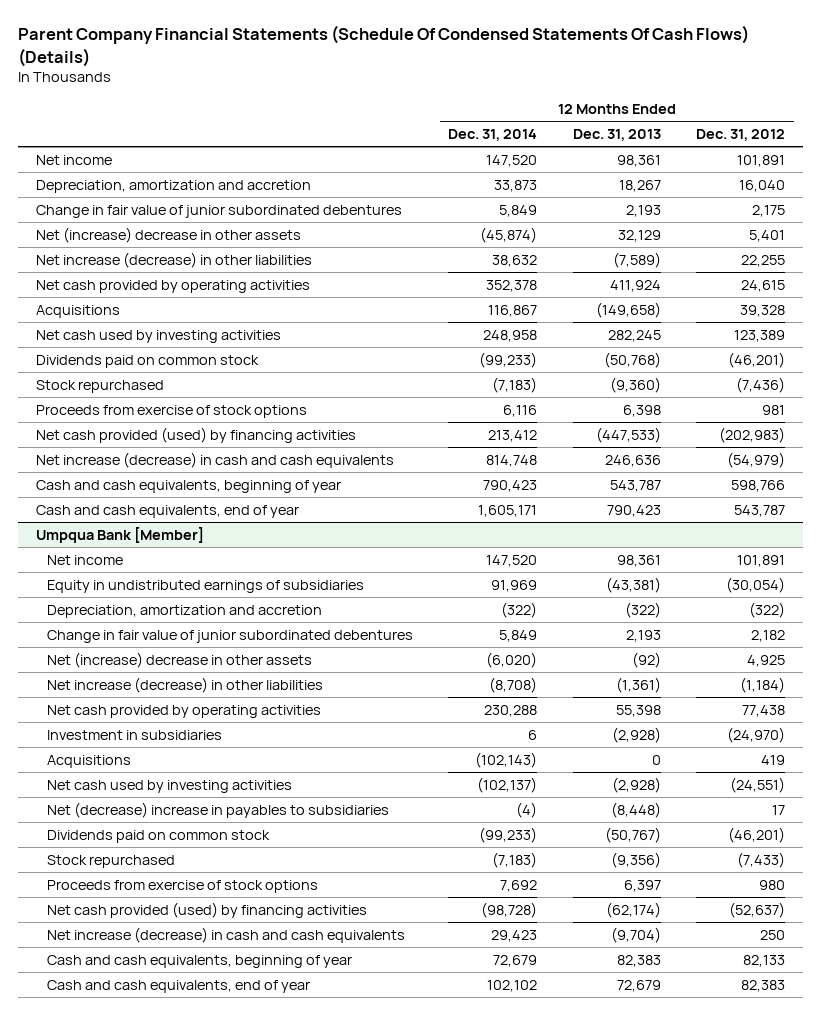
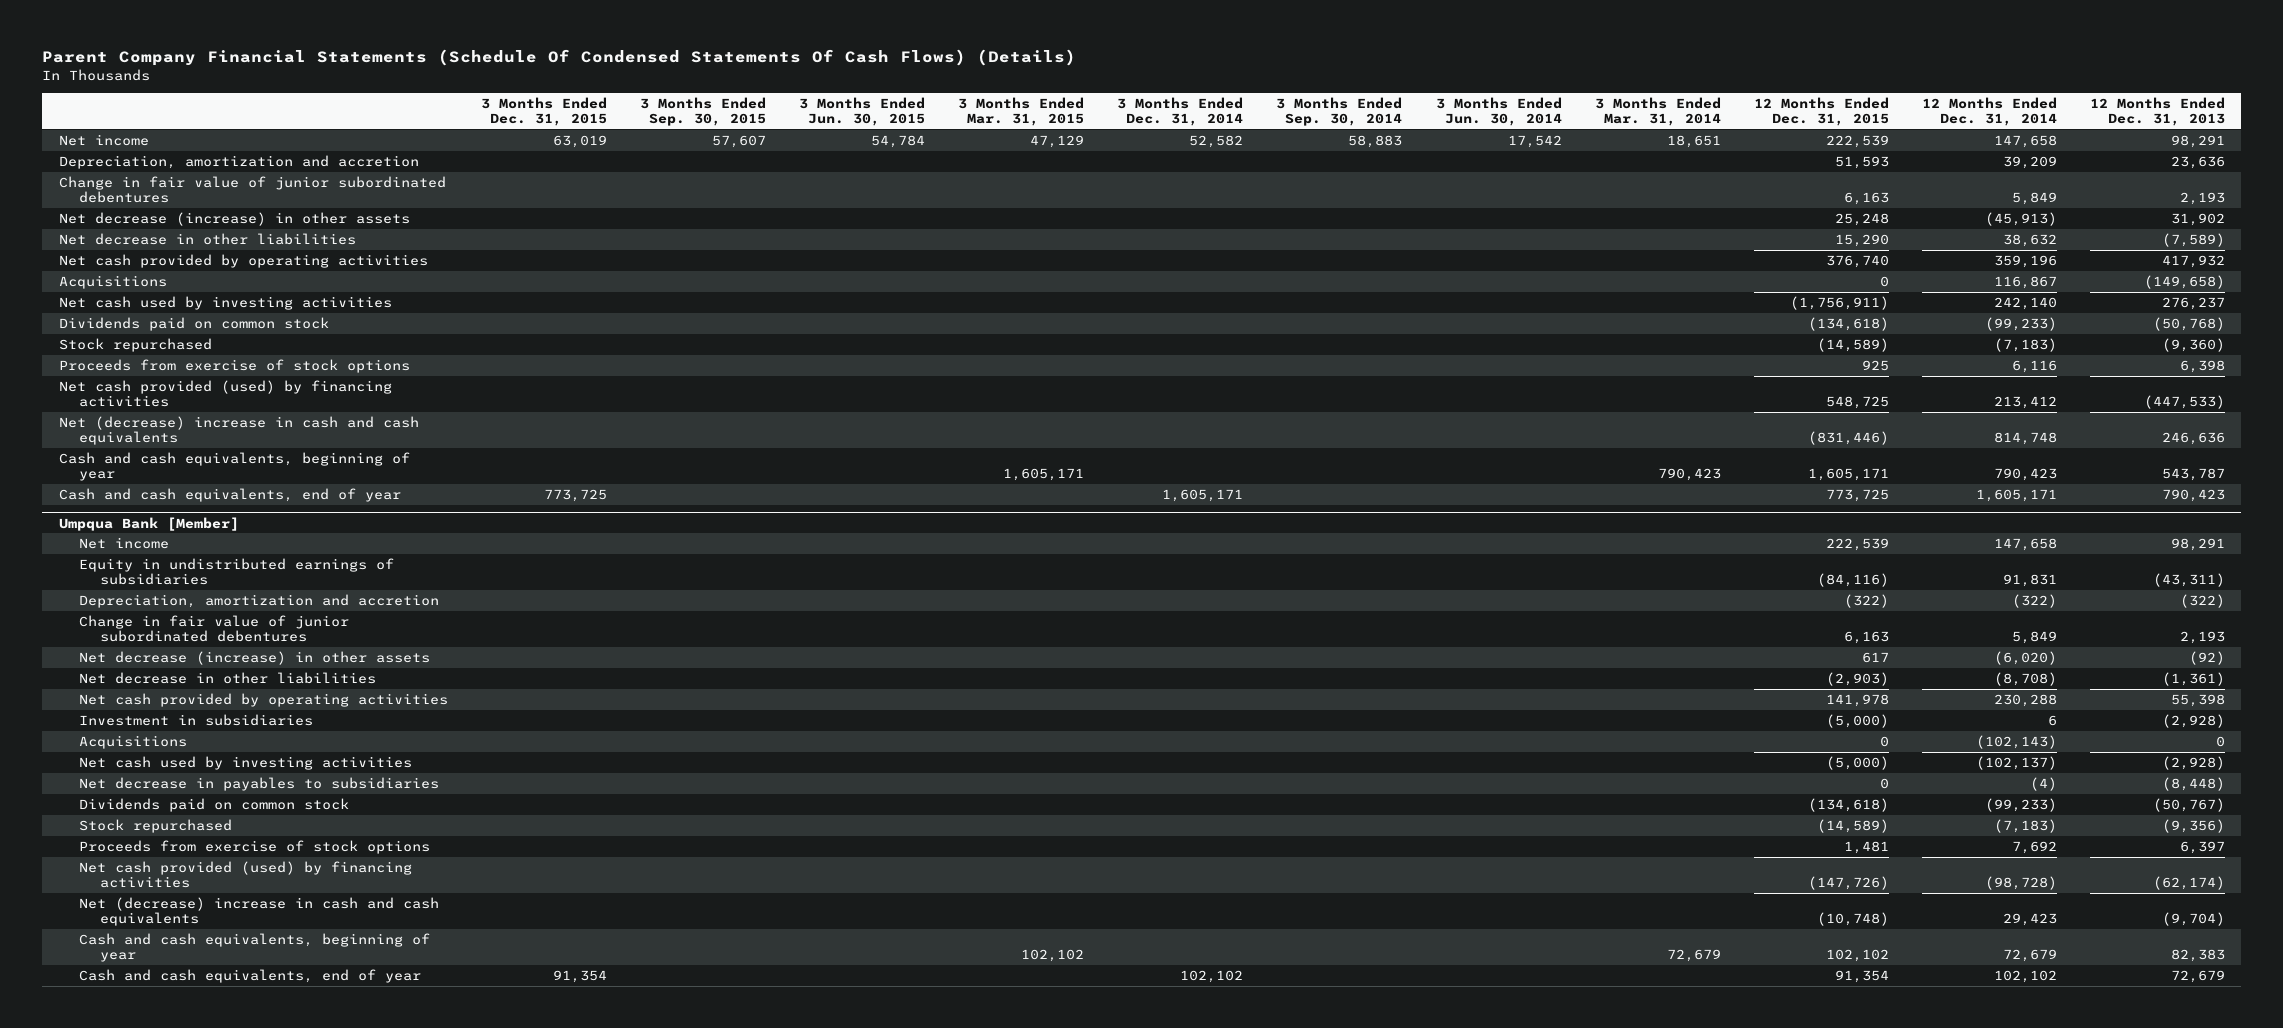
- | 12 Months Ended Dec. 31, 2014 | 12 Months Ended Dec. 31, 2013 | 12 Months Ended Dec. 31, 2012
+ | 3 Months Ended Dec. 31, 2015 | 3 Months Ended Sep. 30, 2015 | 3 Months Ended Jun. 30, 2015 | 3 Months Ended Mar. 31, 2015 | 3 Months Ended Dec. 31, 2014 | 3 Months Ended Sep. 30, 2014 | 3 Months Ended Jun. 30, 2014 | 3 Months Ended Mar. 31, 2014 | 12 Months Ended Dec. 31, 2015 | 12 Months Ended Dec. 31, 2014 | 12 Months Ended Dec. 31, 2013
- Net income | 147,520 | 98,361 | 101,891
- Depreciation, amortization and accretion | 33,873 | 18,267 | 16,040
+ Net income | 63,019 | 57,607 | 54,784 | 47,129 | 52,582 | 58,883 | 17,542 | 18,651 | 222,539 | 147,658 | 98,291
+ Depreciation, amortization and accretion | | | | | | | | | 51,593 | 39,209 | 23,636
- Net (increase) decrease in other assets | (45,874) | 32,129 | 5,401
- Net increase (decrease) in other liabilities | 38,632 | (7,589) | 22,255
- Net cash provided by operating activities | 352,378 | 411,924 | 24,615
+ Net decrease (increase) in other assets | | | | | | | | | 25,248 | (45,913) | 31,902
+ Net decrease in other liabilities | | | | | | | | | 15,290 | 38,632 | (7,589)
+ Net cash provided by operating activities | | | | | | | | | 376,740 | 359,196 | 417,932
- Net cash used by investing activities | 248,958 | 282,245 | 123,389
+ Net cash used by investing activities | | | | | | | | | (1,756,911) | 242,140 | 276,237
- Net increase (decrease) in cash and cash equivalents | 814,748 | 246,636 | (54,979)
+ Net (decrease) increase in cash and cash equivalents | | | | | | | | | (831,446) | 814,748 | 246,636
@ Umpqua Bank [Member]
- Net income | 147,520 | 98,361 | 101,891
- Equity in undistributed earnings of subsidiaries | 91,969 | (43,381) | (30,054)
+ Net income | | | | | | | | | 222,539 | 147,658 | 98,291
+ Equity in undistributed earnings of subsidiaries | | | | | | | | | (84,116) | 91,831 | (43,311)
- Net (increase) decrease in other assets | (6,020) | (92) | 4,925
- Net increase (decrease) in other liabilities | (8,708) | (1,361) | (1,184)
+ Net decrease (increase) in other assets | | | | | | | | | 617 | (6,020) | (92)
+ Net decrease in other liabilities | | | | | | | | | (2,903) | (8,708) | (1,361)
- Net (decrease) increase in payables to subsidiaries | (4) | (8,448) | 17
+ Net decrease in payables to subsidiaries | | | | | | | | | 0 | (4) | (8,448)
- Net increase (decrease) in cash and cash equivalents | 29,423 | (9,704) | 250
+ Net (decrease) increase in cash and cash equivalents | | | | | | | | | (10,748) | 29,423 | (9,704)

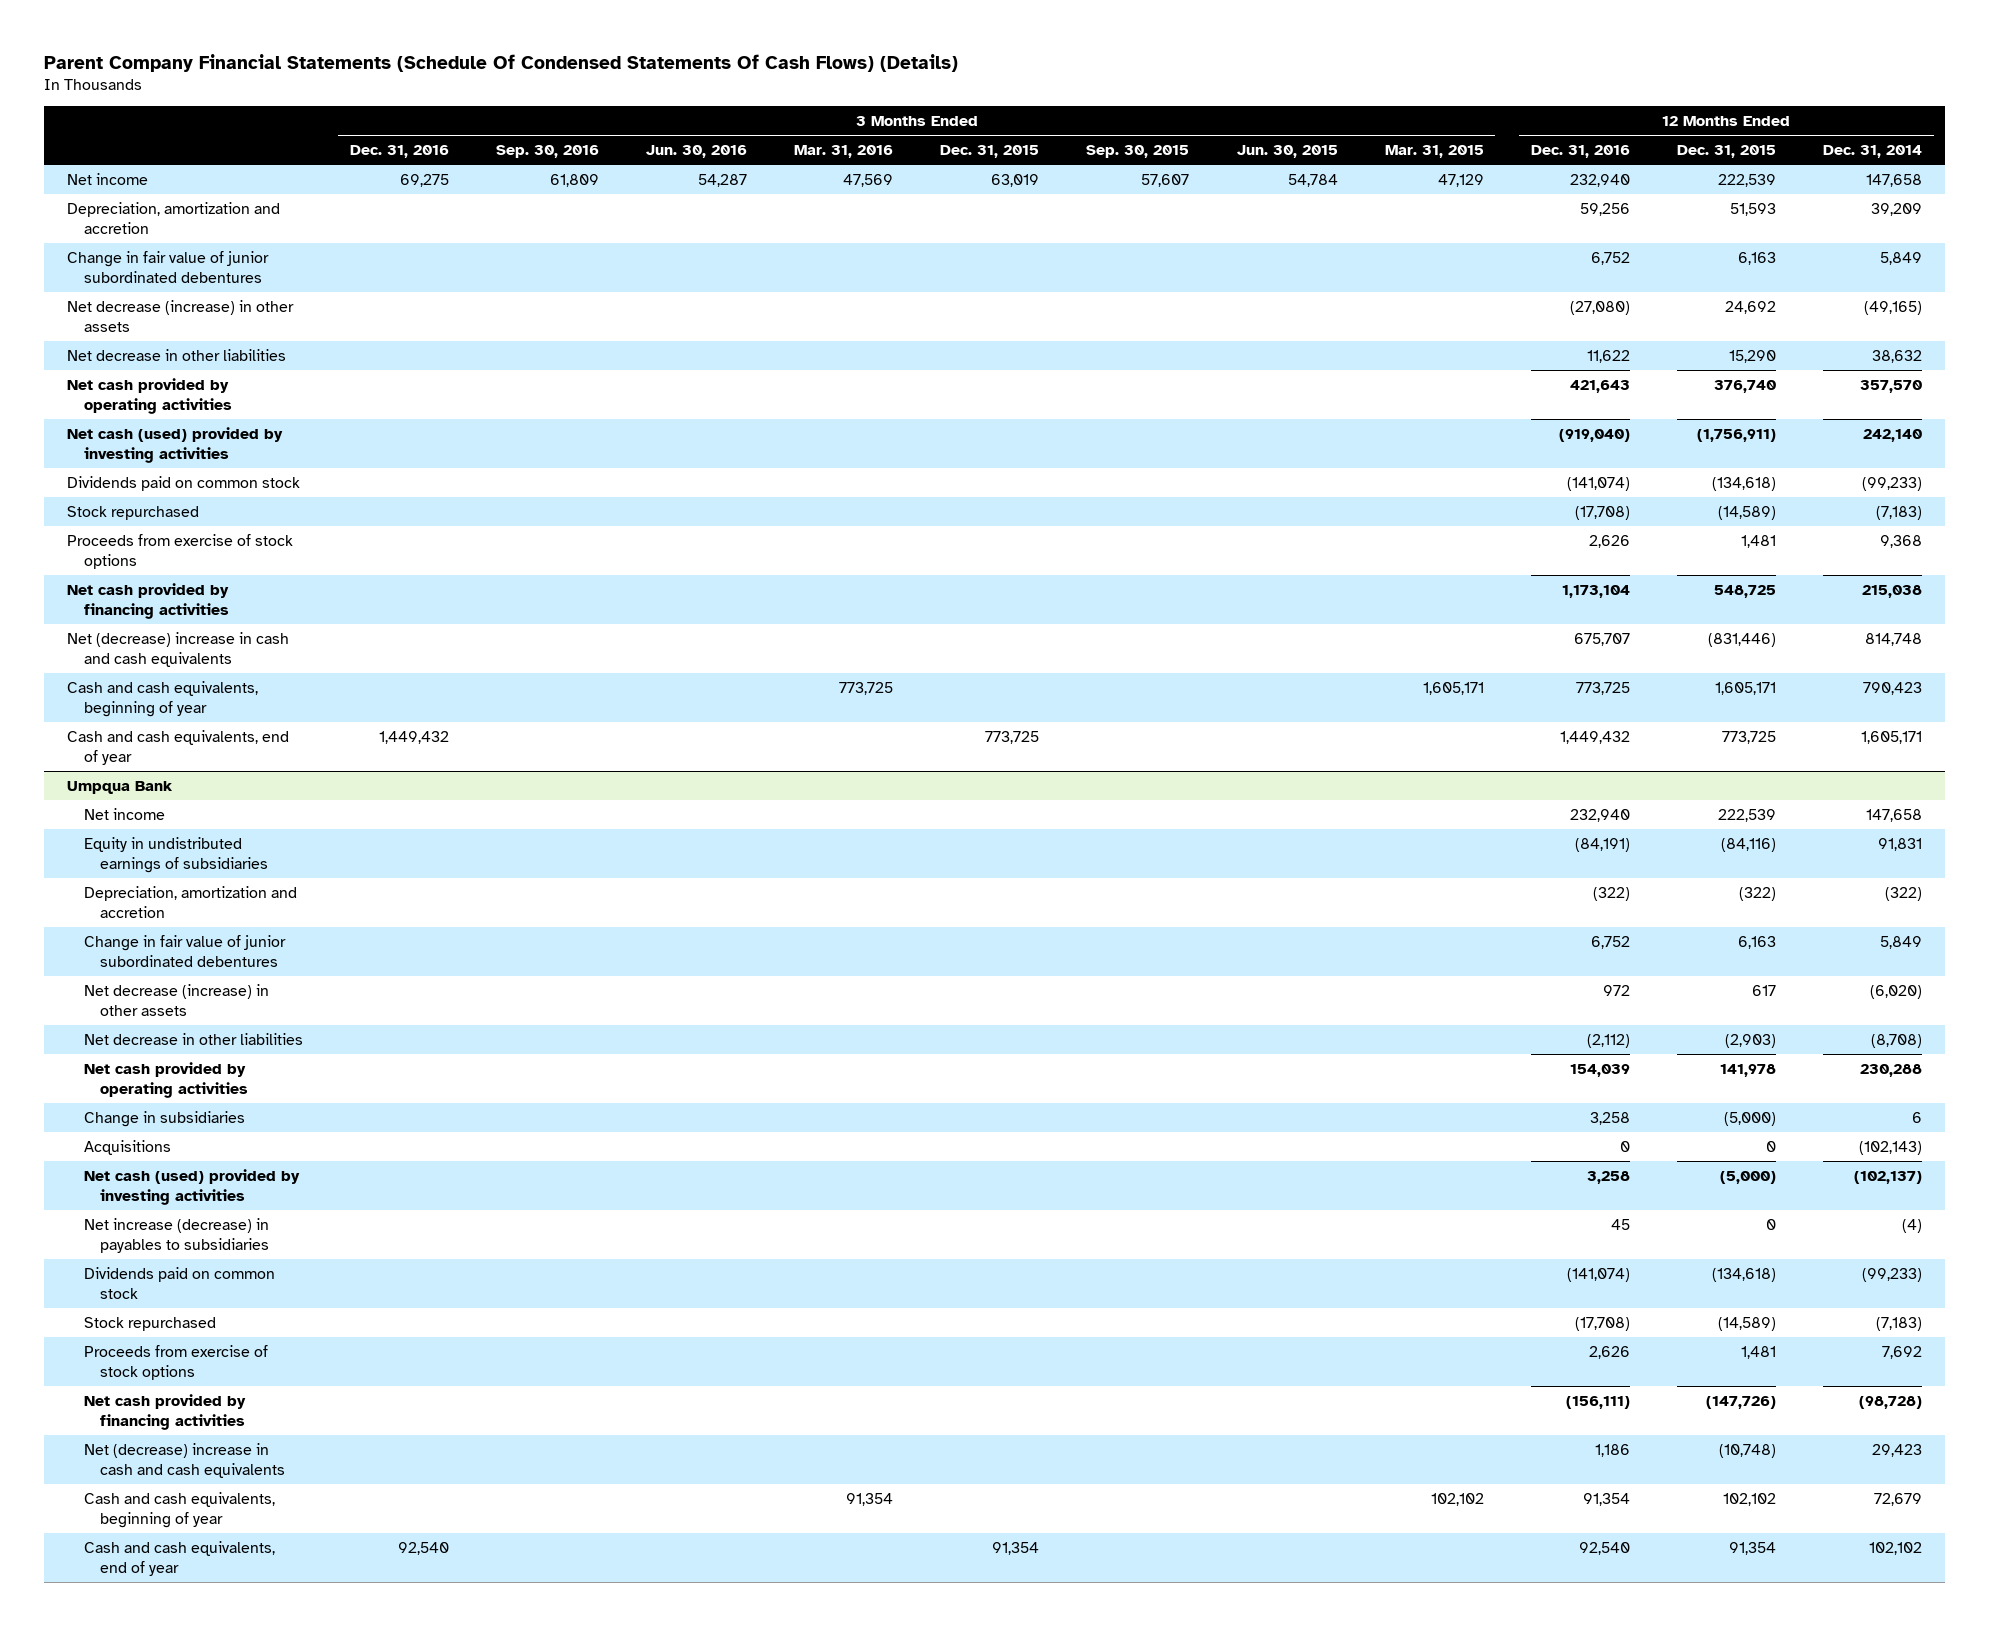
- | 3 Months Ended Dec. 31, 2015 | 3 Months Ended Sep. 30, 2015 | 3 Months Ended Jun. 30, 2015 | 3 Months Ended Mar. 31, 2015 | 3 Months Ended Dec. 31, 2014 | 3 Months Ended Sep. 30, 2014 | 3 Months Ended Jun. 30, 2014 | 3 Months Ended Mar. 31, 2014 | 12 Months Ended Dec. 31, 2015 | 12 Months Ended Dec. 31, 2014 | 12 Months Ended Dec. 31, 2013
+ | 3 Months Ended Dec. 31, 2016 | 3 Months Ended Sep. 30, 2016 | 3 Months Ended Jun. 30, 2016 | 3 Months Ended Mar. 31, 2016 | 3 Months Ended Dec. 31, 2015 | 3 Months Ended Sep. 30, 2015 | 3 Months Ended Jun. 30, 2015 | 3 Months Ended Mar. 31, 2015 | 12 Months Ended Dec. 31, 2016 | 12 Months Ended Dec. 31, 2015 | 12 Months Ended Dec. 31, 2014
- Net decrease (increase) in other assets | | | | | | | | | 25,248 | (45,913) | 31,902
+ Net decrease (increase) in other assets | | | | | | | | | (27,080) | 24,692 | (49,165)
- Net cash provided by operating activities | | | | | | | | | 376,740 | 359,196 | 417,932
- Acquisitions | | | | | | | | | 0 | 116,867 | (149,658)
- Net cash used by investing activities | | | | | | | | | (1,756,911) | 242,140 | 276,237
+ Net cash provided by operating activities | | | | | | | | | 421,643 | 376,740 | 357,570
+ Net cash (used) provided by investing activities | | | | | | | | | (919,040) | (1,756,911) | 242,140
- Proceeds from exercise of stock options | | | | | | | | | 925 | 6,116 | 6,398
- Net cash provided (used) by financing activities | | | | | | | | | 548,725 | 213,412 | (447,533)
+ Proceeds from exercise of stock options | | | | | | | | | 2,626 | 1,481 | 9,368
+ Net cash provided by financing activities | | | | | | | | | 1,173,104 | 548,725 | 215,038
- Umpqua Bank [Member]
+ Umpqua Bank
- Investment in subsidiaries | | | | | | | | | (5,000) | 6 | (2,928)
+ Change in subsidiaries | | | | | | | | | 3,258 | (5,000) | 6
- Net cash used by investing activities | | | | | | | | | (5,000) | (102,137) | (2,928)
- Net decrease in payables to subsidiaries | | | | | | | | | 0 | (4) | (8,448)
+ Net cash (used) provided by investing activities | | | | | | | | | 3,258 | (5,000) | (102,137)
+ Net increase (decrease) in payables to subsidiaries | | | | | | | | | 45 | 0 | (4)
- Net cash provided (used) by financing activities | | | | | | | | | (147,726) | (98,728) | (62,174)
+ Net cash provided by financing activities | | | | | | | | | (156,111) | (147,726) | (98,728)

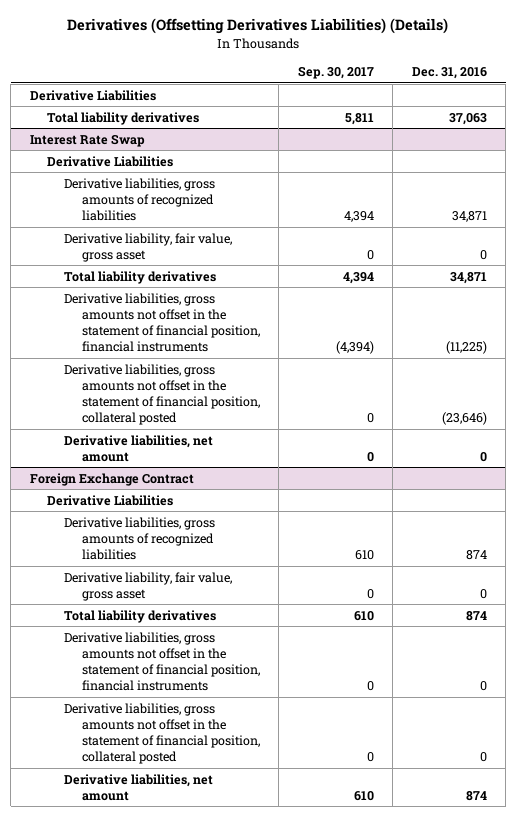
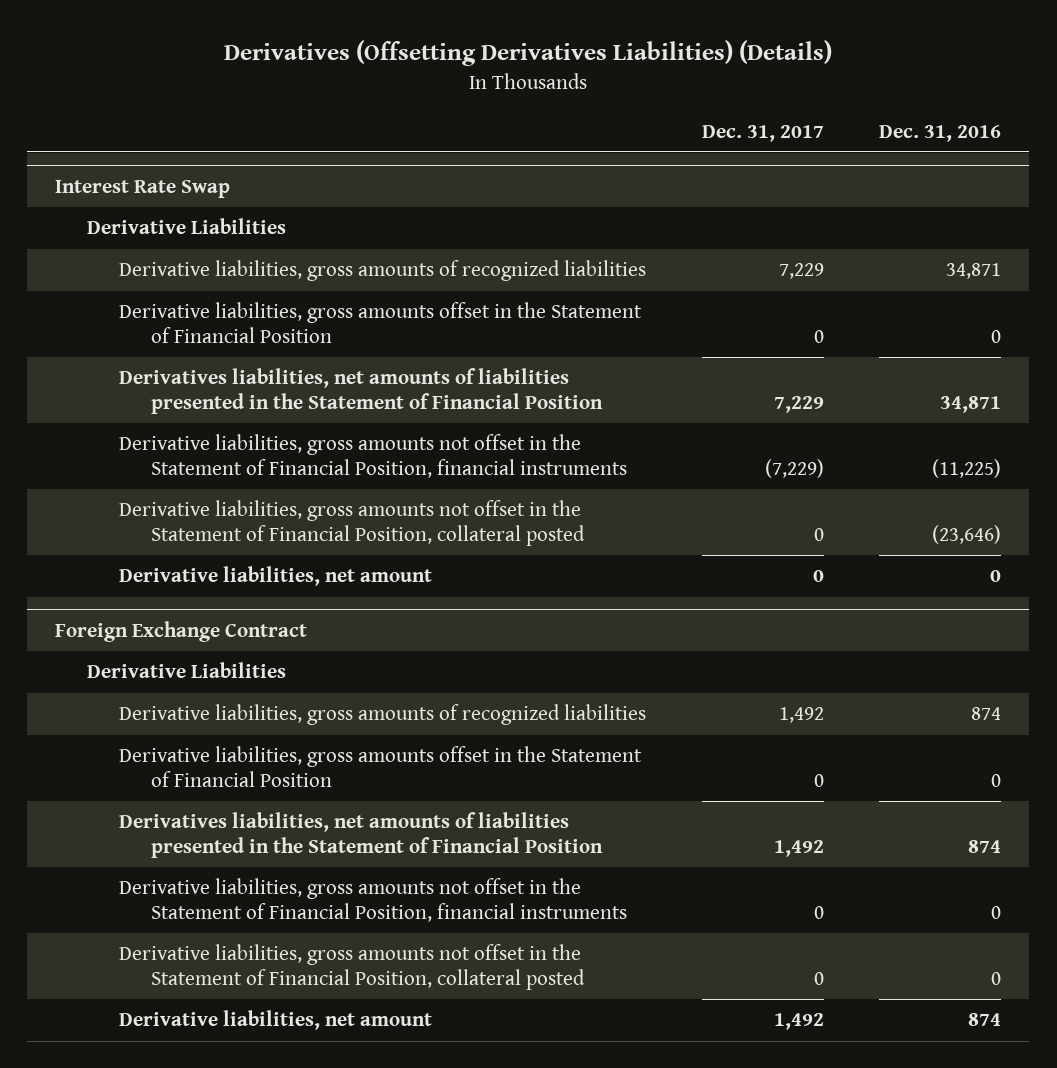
- | Sep. 30, 2017 | Dec. 31, 2016
+ | Dec. 31, 2017 | Dec. 31, 2016
- Derivative Liabilities
- Total liability derivatives | 5,811 | 37,063
@ Interest Rate Swap
- Derivative liability, fair value, gross asset | 0 | 0
- Total liability derivatives | 4,394 | 34,871
- Derivative liabilities, gross amounts not offset in the statement of financial position, financial instruments | (4,394) | (11,225)
- Derivative liabilities, gross amounts not offset in the statement of financial position, collateral posted | 0 | (23,646)
+ Derivative liabilities, gross amounts offset in the Statement of Financial Position | 0 | 0
+ Derivatives liabilities, net amounts of liabilities presented in the Statement of Financial Position | 7,229 | 34,871
+ Derivative liabilities, gross amounts not offset in the Statement of Financial Position, financial instruments | (7,229) | (11,225)
+ Derivative liabilities, gross amounts not offset in the Statement of Financial Position, collateral posted | 0 | (23,646)
@ Foreign Exchange Contract
- Derivative liability, fair value, gross asset | 0 | 0
- Total liability derivatives | 610 | 874
- Derivative liabilities, gross amounts not offset in the statement of financial position, financial instruments | 0 | 0
- Derivative liabilities, gross amounts not offset in the statement of financial position, collateral posted | 0 | 0
+ Derivative liabilities, gross amounts offset in the Statement of Financial Position | 0 | 0
+ Derivatives liabilities, net amounts of liabilities presented in the Statement of Financial Position | 1,492 | 874
+ Derivative liabilities, gross amounts not offset in the Statement of Financial Position, financial instruments | 0 | 0
+ Derivative liabilities, gross amounts not offset in the Statement of Financial Position, collateral posted | 0 | 0

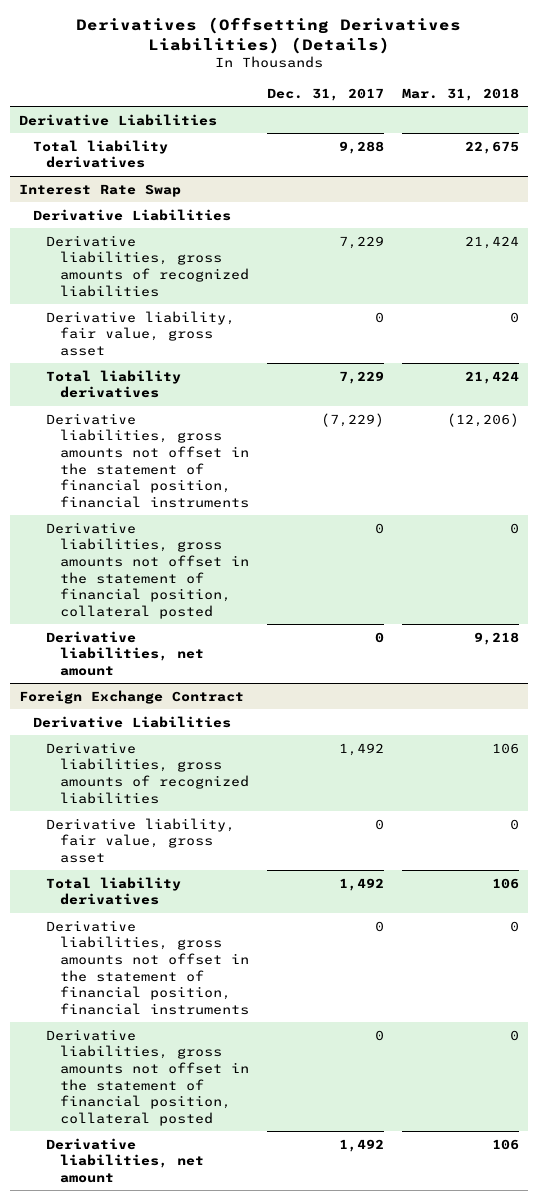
- | Dec. 31, 2017 | Dec. 31, 2016
+ | Dec. 31, 2017 | Mar. 31, 2018
+ Derivative Liabilities
+ Total liability derivatives | 9,288 | 22,675
@ Interest Rate Swap
- Derivative liabilities, gross amounts offset in the Statement of Financial Position | 0 | 0
- Derivatives liabilities, net amounts of liabilities presented in the Statement of Financial Position | 7,229 | 34,871
- Derivative liabilities, gross amounts not offset in the Statement of Financial Position, financial instruments | (7,229) | (11,225)
- Derivative liabilities, gross amounts not offset in the Statement of Financial Position, collateral posted | 0 | (23,646)
+ Derivative liability, fair value, gross asset | 0 | 0
+ Total liability derivatives | 7,229 | 21,424
+ Derivative liabilities, gross amounts not offset in the statement of financial position, financial instruments | (7,229) | (12,206)
+ Derivative liabilities, gross amounts not offset in the statement of financial position, collateral posted | 0 | 0
@ Foreign Exchange Contract
- Derivative liabilities, gross amounts offset in the Statement of Financial Position | 0 | 0
- Derivatives liabilities, net amounts of liabilities presented in the Statement of Financial Position | 1,492 | 874
- Derivative liabilities, gross amounts not offset in the Statement of Financial Position, financial instruments | 0 | 0
- Derivative liabilities, gross amounts not offset in the Statement of Financial Position, collateral posted | 0 | 0
+ Derivative liability, fair value, gross asset | 0 | 0
+ Total liability derivatives | 1,492 | 106
+ Derivative liabilities, gross amounts not offset in the statement of financial position, financial instruments | 0 | 0
+ Derivative liabilities, gross amounts not offset in the statement of financial position, collateral posted | 0 | 0

